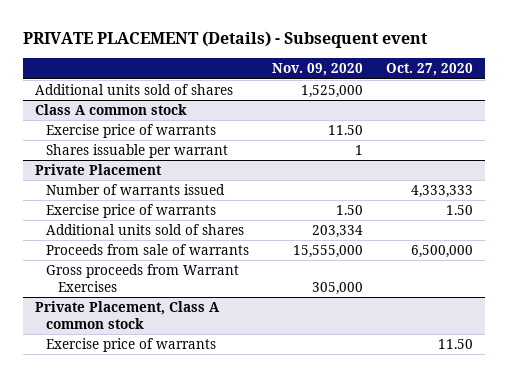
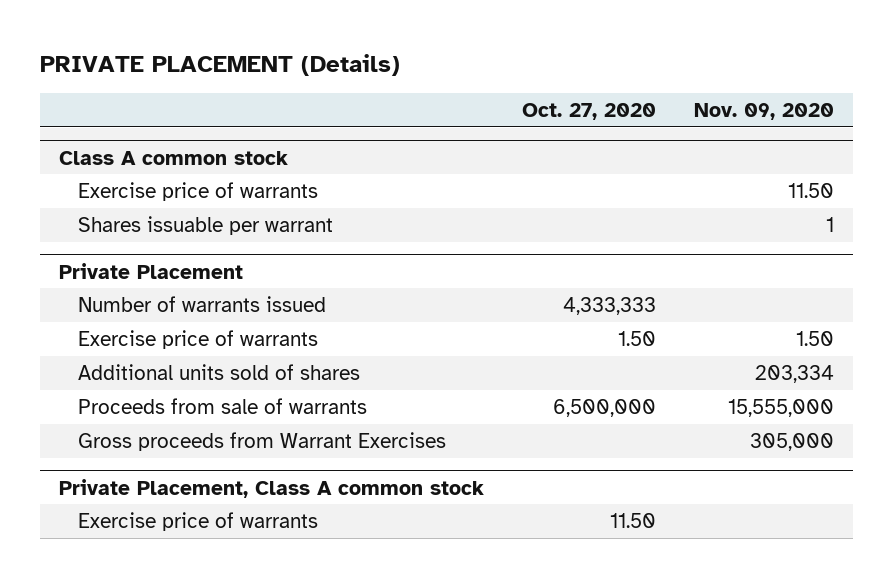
- PRIVATE PLACEMENT (Details) - Subsequent event
+ PRIVATE PLACEMENT (Details)
- | Nov. 09, 2020 | Oct. 27, 2020
+ | Oct. 27, 2020 | Nov. 09, 2020
- Additional units sold of shares | 1,525,000 |

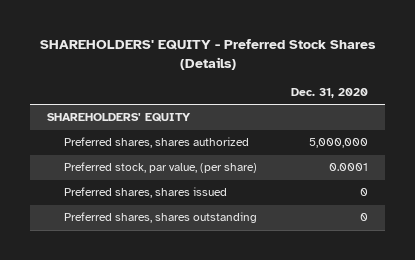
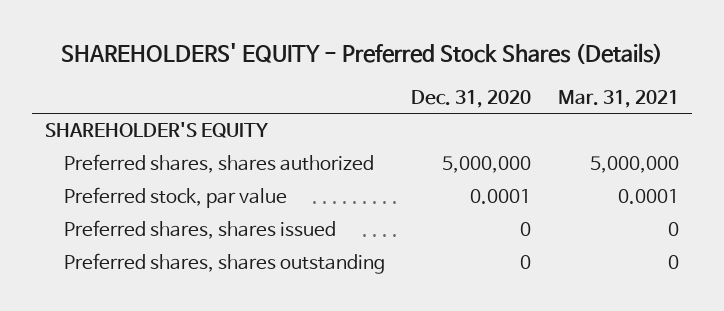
- | Dec. 31, 2020
+ | Dec. 31, 2020 | Mar. 31, 2021
- SHAREHOLDERS' EQUITY
+ SHAREHOLDER'S EQUITY
- Preferred stock, par value, (per share) | 0.0001
+ Preferred stock, par value | 0.0001 | 0.0001

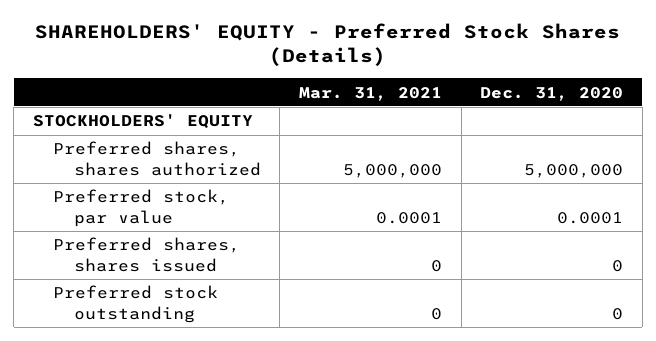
- | Dec. 31, 2020 | Mar. 31, 2021
+ | Mar. 31, 2021 | Dec. 31, 2020
- SHAREHOLDER'S EQUITY
+ STOCKHOLDERS' EQUITY
- Preferred shares, shares outstanding | 0 | 0
+ Preferred stock outstanding | 0 | 0

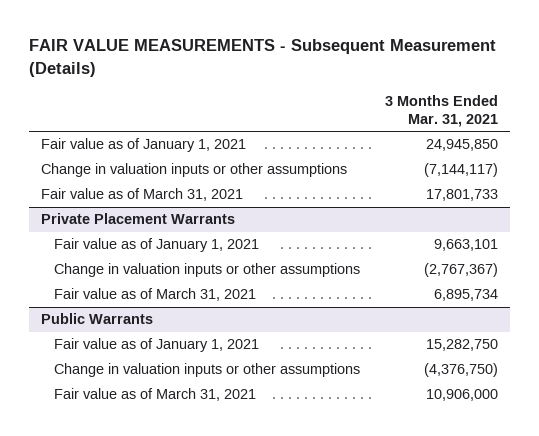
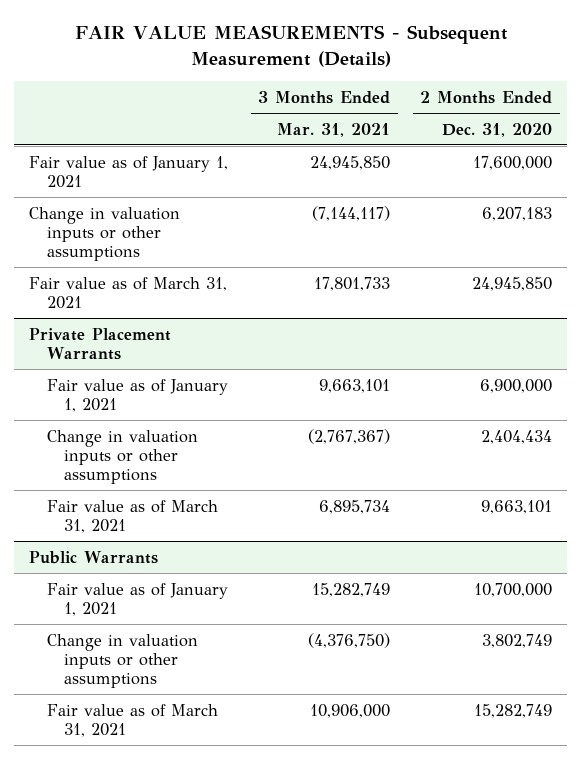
- | 3 Months Ended Mar. 31, 2021
+ | 3 Months Ended Mar. 31, 2021 | 2 Months Ended Dec. 31, 2020
@ Public Warrants
- Fair value as of January 1, 2021 | 15,282,750
+ Fair value as of January 1, 2021 | 15,282,749 | 10,700,000

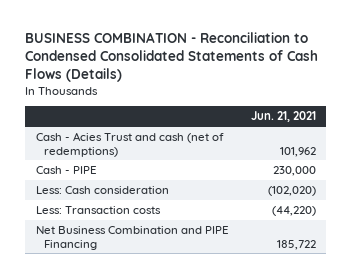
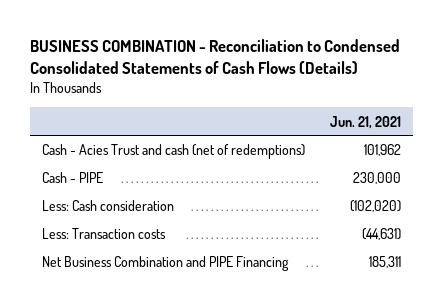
- Less: Transaction costs | (44,220)
- Net Business Combination and PIPE Financing | 185,722
+ Less: Transaction costs | (44,631)
+ Net Business Combination and PIPE Financing | 185,311

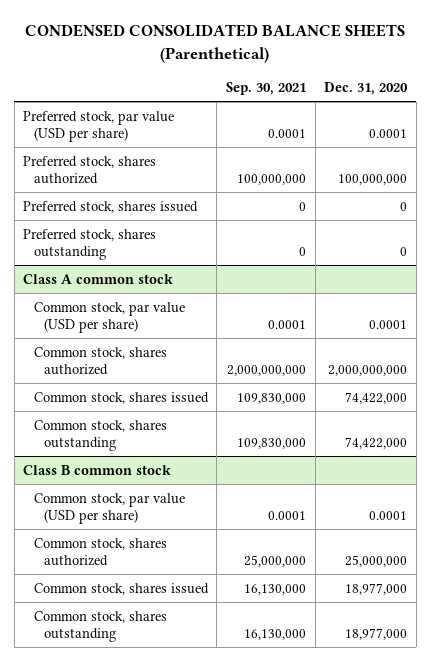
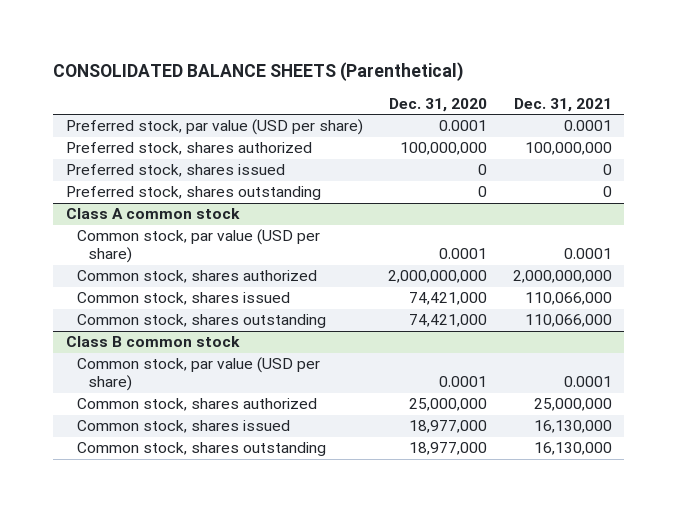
- CONDENSED CONSOLIDATED BALANCE SHEETS (Parenthetical)
+ CONSOLIDATED BALANCE SHEETS (Parenthetical)
- | Sep. 30, 2021 | Dec. 31, 2020
+ | Dec. 31, 2020 | Dec. 31, 2021
@ Class A common stock
- Common stock, shares issued | 109,830,000 | 74,422,000
- Common stock, shares outstanding | 109,830,000 | 74,422,000
+ Common stock, shares issued | 74,421,000 | 110,066,000
+ Common stock, shares outstanding | 74,421,000 | 110,066,000

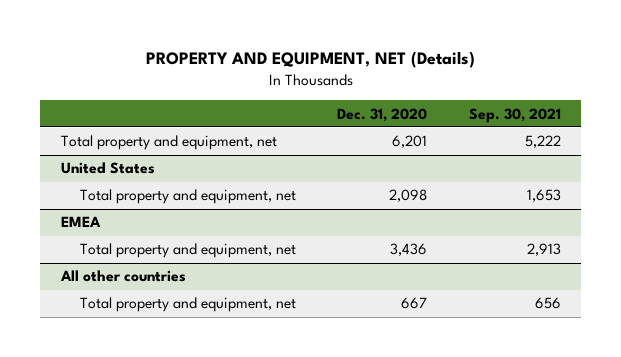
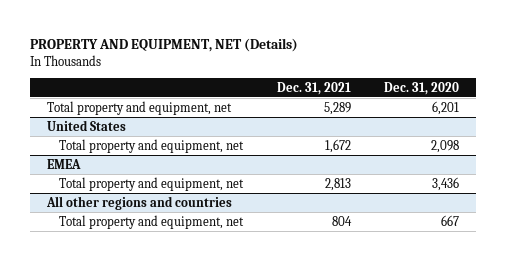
- | Dec. 31, 2020 | Sep. 30, 2021
+ | Dec. 31, 2021 | Dec. 31, 2020
- All other countries
+ All other regions and countries

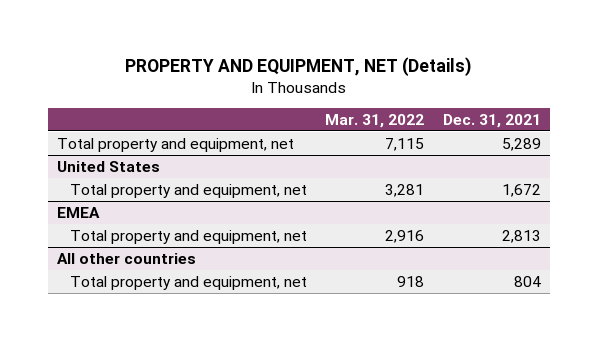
- | Dec. 31, 2021 | Dec. 31, 2020
+ | Mar. 31, 2022 | Dec. 31, 2021
- All other regions and countries
+ All other countries

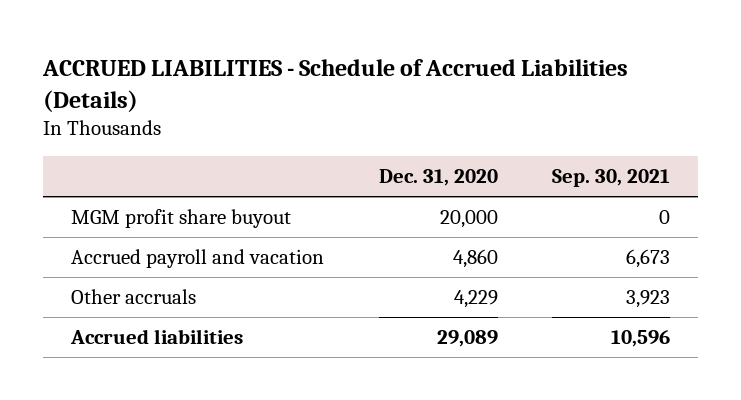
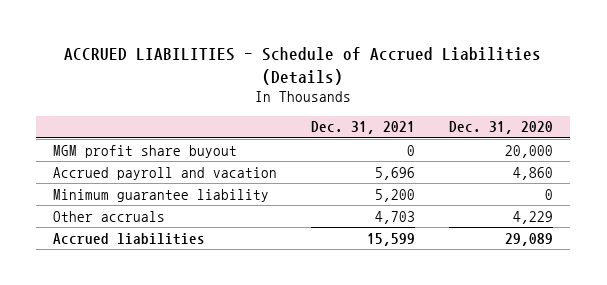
- | Dec. 31, 2020 | Sep. 30, 2021
+ | Dec. 31, 2021 | Dec. 31, 2020
+ Minimum guarantee liability | 5,200 | 0

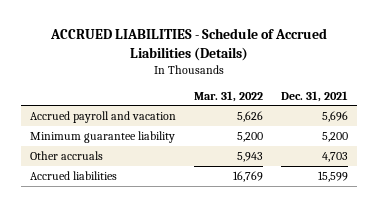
- | Dec. 31, 2021 | Dec. 31, 2020
+ | Mar. 31, 2022 | Dec. 31, 2021
- MGM profit share buyout | 0 | 20,000

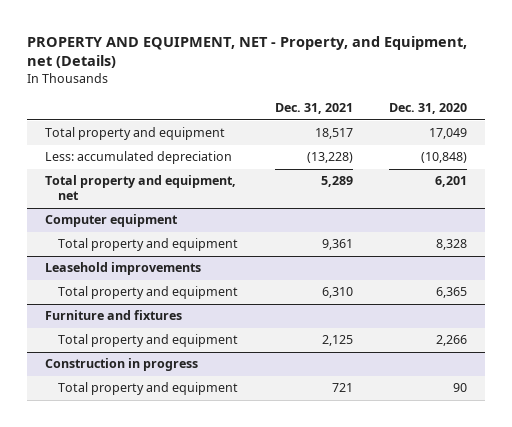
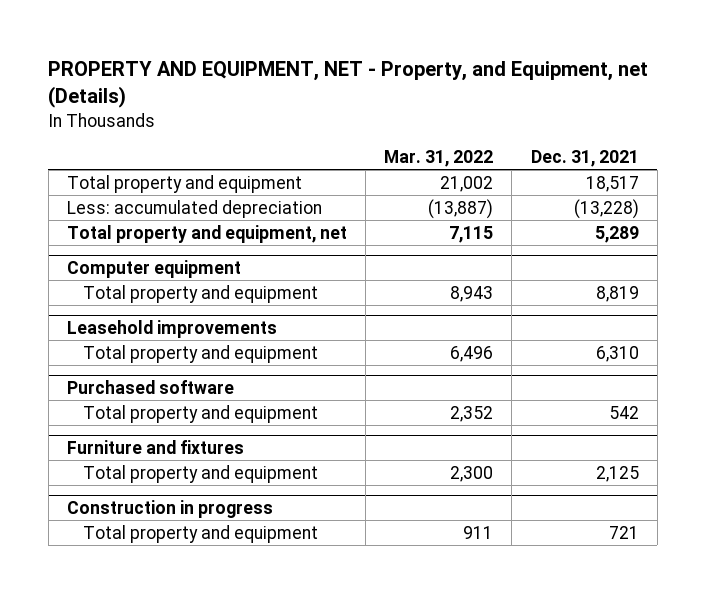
- | Dec. 31, 2021 | Dec. 31, 2020
+ | Mar. 31, 2022 | Dec. 31, 2021
@ Computer equipment
- Total property and equipment | 9,361 | 8,328
+ Total property and equipment | 8,943 | 8,819
+ Purchased software
+ Total property and equipment | 2,352 | 542

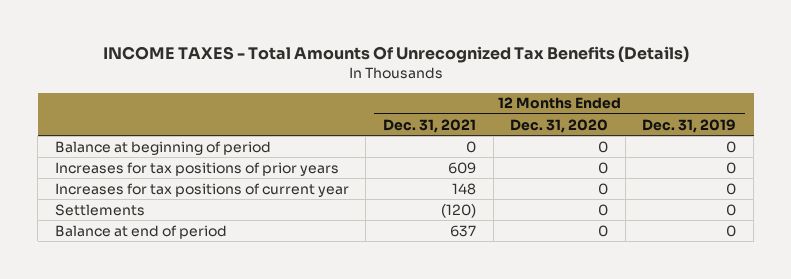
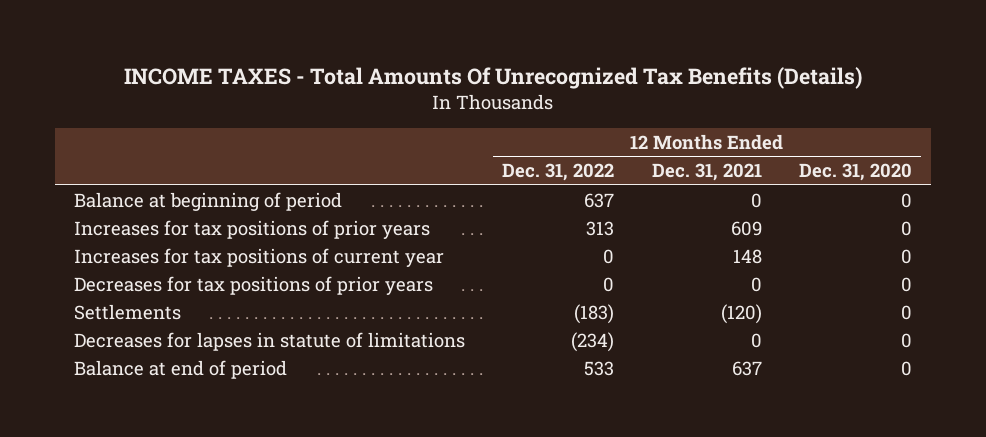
- | 12 Months Ended Dec. 31, 2021 | 12 Months Ended Dec. 31, 2020 | 12 Months Ended Dec. 31, 2019
+ | 12 Months Ended Dec. 31, 2022 | 12 Months Ended Dec. 31, 2021 | 12 Months Ended Dec. 31, 2020
+ Decreases for tax positions of prior years | 0 | 0 | 0
+ Decreases for lapses in statute of limitations | (234) | 0 | 0

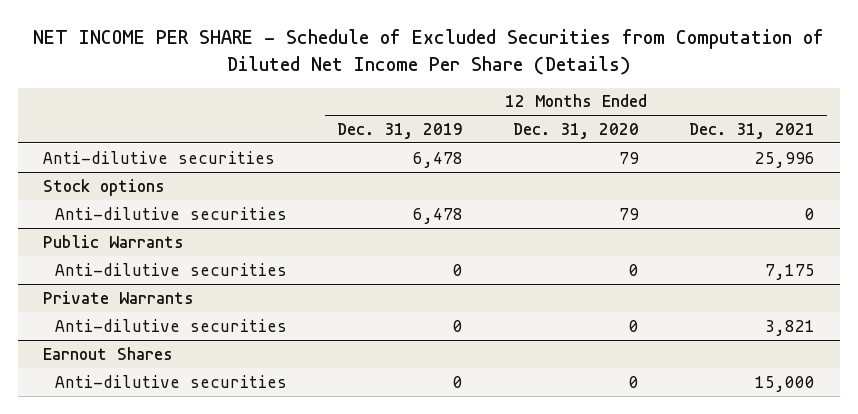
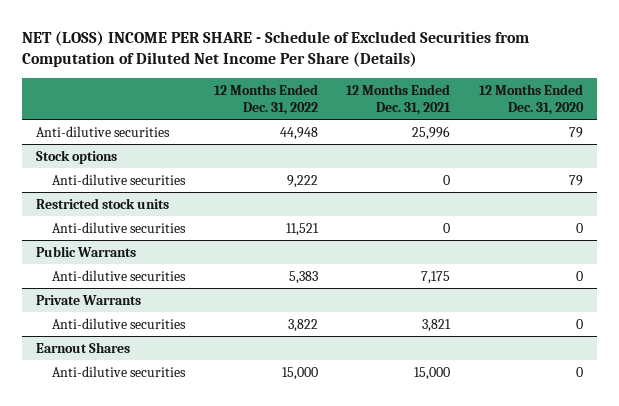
- NET INCOME PER SHARE - Schedule of Excluded Securities from Computation of Diluted Net Income Per Share (Details)
+ NET (LOSS) INCOME PER SHARE - Schedule of Excluded Securities from Computation of Diluted Net Income Per Share (Details)
- | 12 Months Ended Dec. 31, 2019 | 12 Months Ended Dec. 31, 2020 | 12 Months Ended Dec. 31, 2021
+ | 12 Months Ended Dec. 31, 2022 | 12 Months Ended Dec. 31, 2021 | 12 Months Ended Dec. 31, 2020
+ Restricted stock units
+ Anti-dilutive securities | 11,521 | 0 | 0

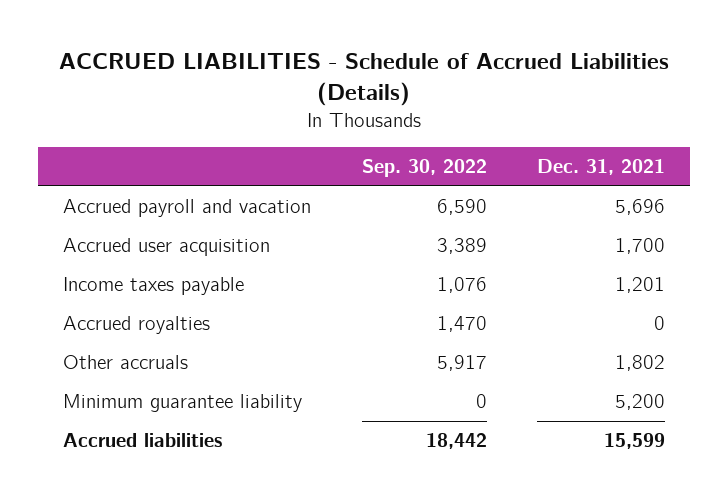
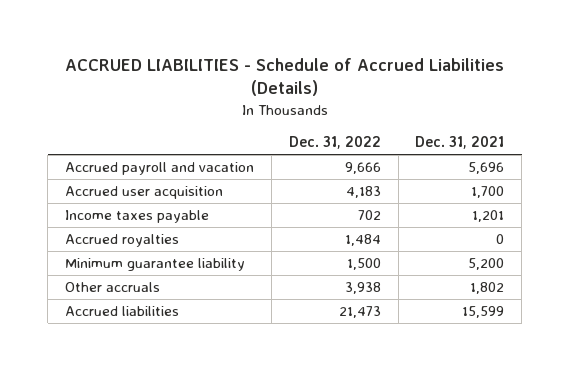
- | Sep. 30, 2022 | Dec. 31, 2021
+ | Dec. 31, 2022 | Dec. 31, 2021
moved down: Other accruals | 3,938 | 1,802

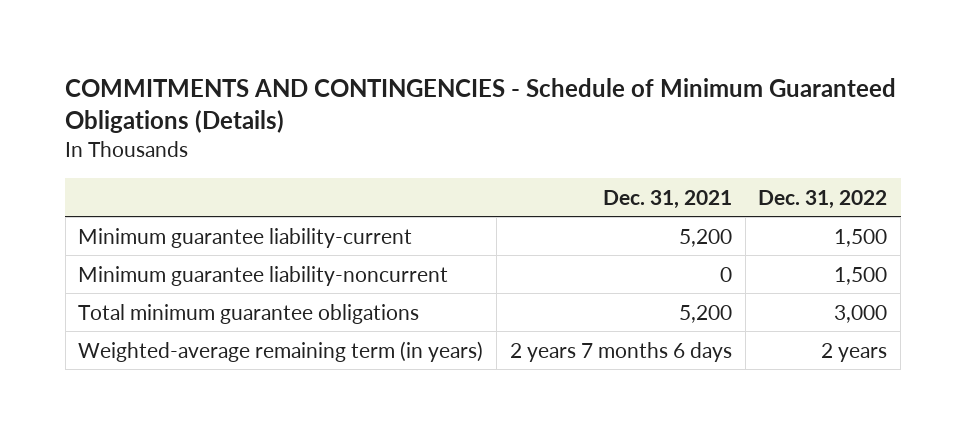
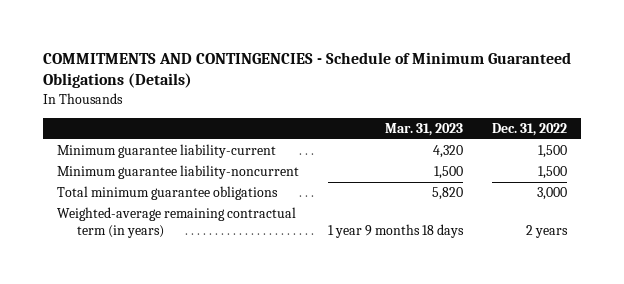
- | Dec. 31, 2021 | Dec. 31, 2022
+ | Mar. 31, 2023 | Dec. 31, 2022
- Weighted-average remaining term (in years) | 2 years 7 months 6 days | 2 years
+ Weighted-average remaining contractual term (in years) | 1 year 9 months 18 days | 2 years

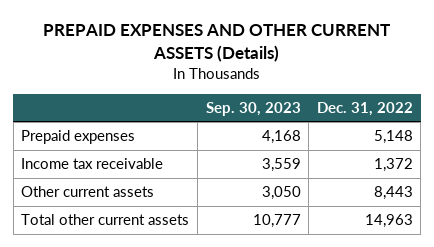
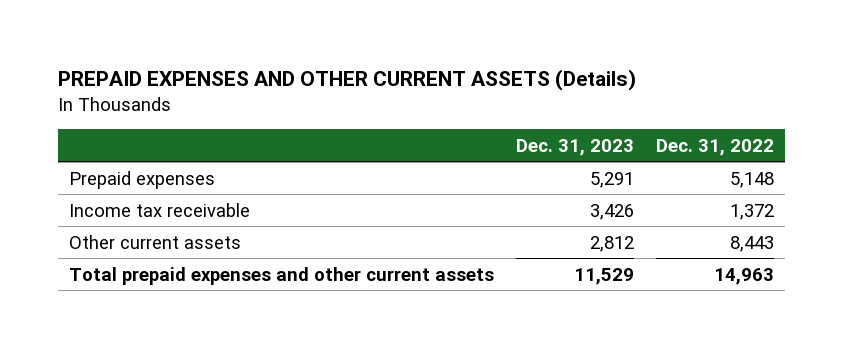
- | Sep. 30, 2023 | Dec. 31, 2022
+ | Dec. 31, 2023 | Dec. 31, 2022
- Total other current assets | 10,777 | 14,963
+ Total prepaid expenses and other current assets | 11,529 | 14,963

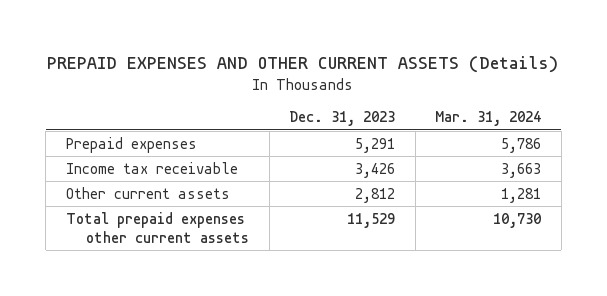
- | Dec. 31, 2023 | Dec. 31, 2022
+ | Dec. 31, 2023 | Mar. 31, 2024
- Total prepaid expenses and other current assets | 11,529 | 14,963
+ Total prepaid expenses other current assets | 11,529 | 10,730

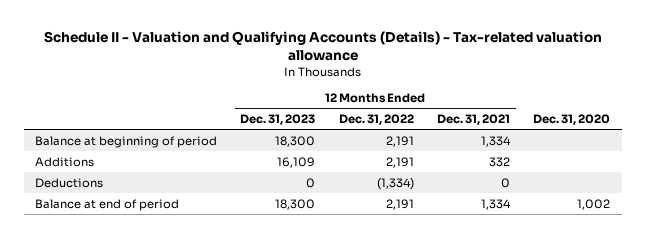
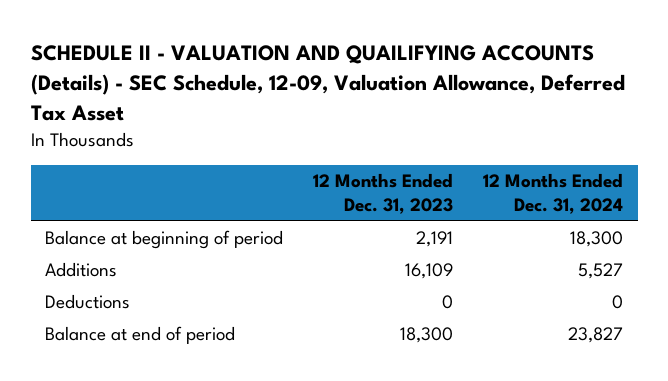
- Schedule II - Valuation and Qualifying Accounts (Details) - Tax-related valuation allowance
+ SCHEDULE II - VALUATION AND QUAILIFYING ACCOUNTS (Details) - SEC Schedule, 12-09, Valuation Allowance, Deferred Tax Asset
- | 12 Months Ended Dec. 31, 2023 | 12 Months Ended Dec. 31, 2022 | 12 Months Ended Dec. 31, 2021 | Dec. 31, 2020
+ | 12 Months Ended Dec. 31, 2023 | 12 Months Ended Dec. 31, 2024
- Balance at beginning of period | 18,300 | 2,191 | 1,334 |
+ Balance at beginning of period | 2,191 | 18,300

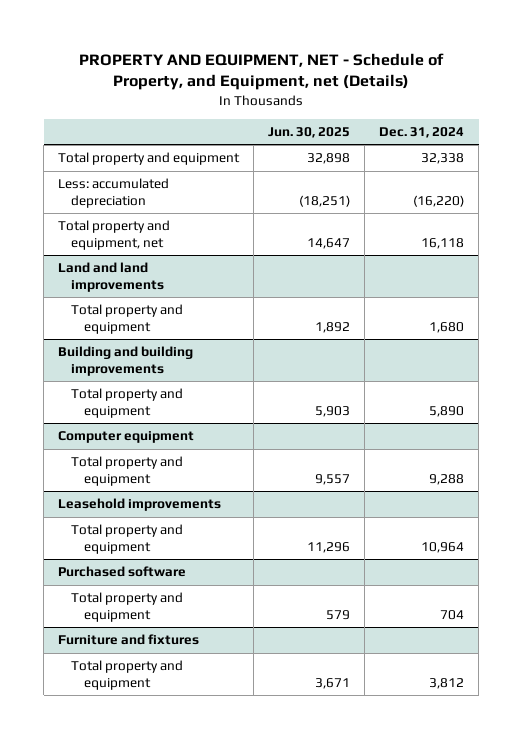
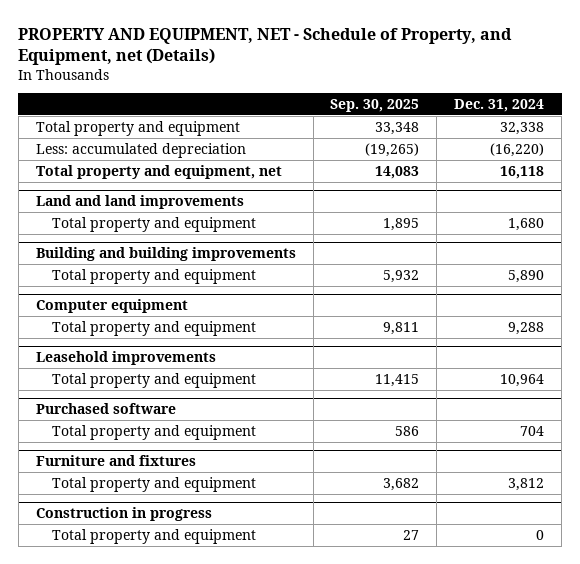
- | Jun. 30, 2025 | Dec. 31, 2024
+ | Sep. 30, 2025 | Dec. 31, 2024
+ Construction in progress
+ Total property and equipment | 27 | 0

